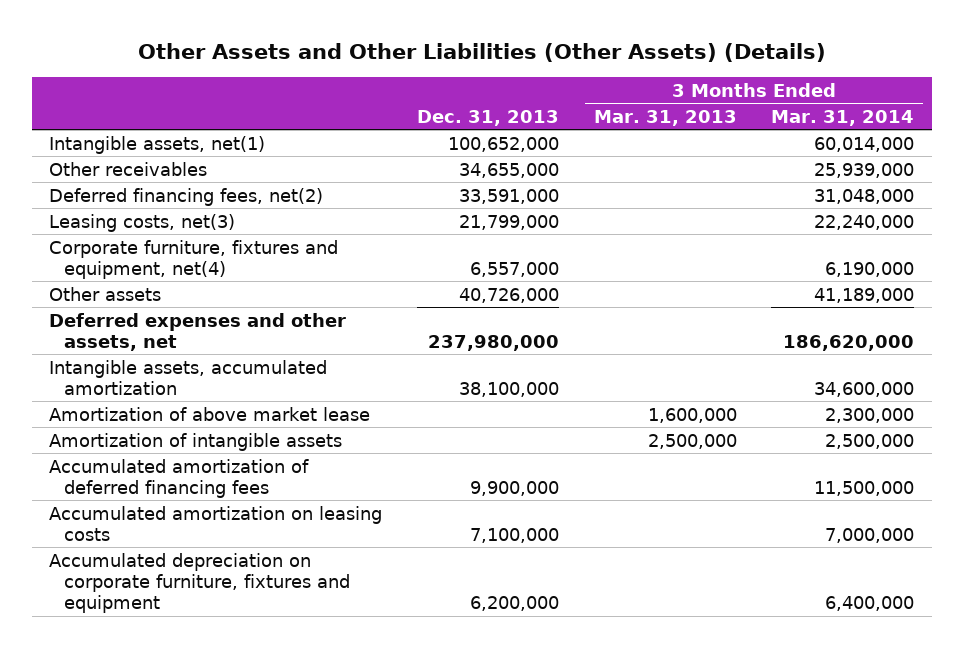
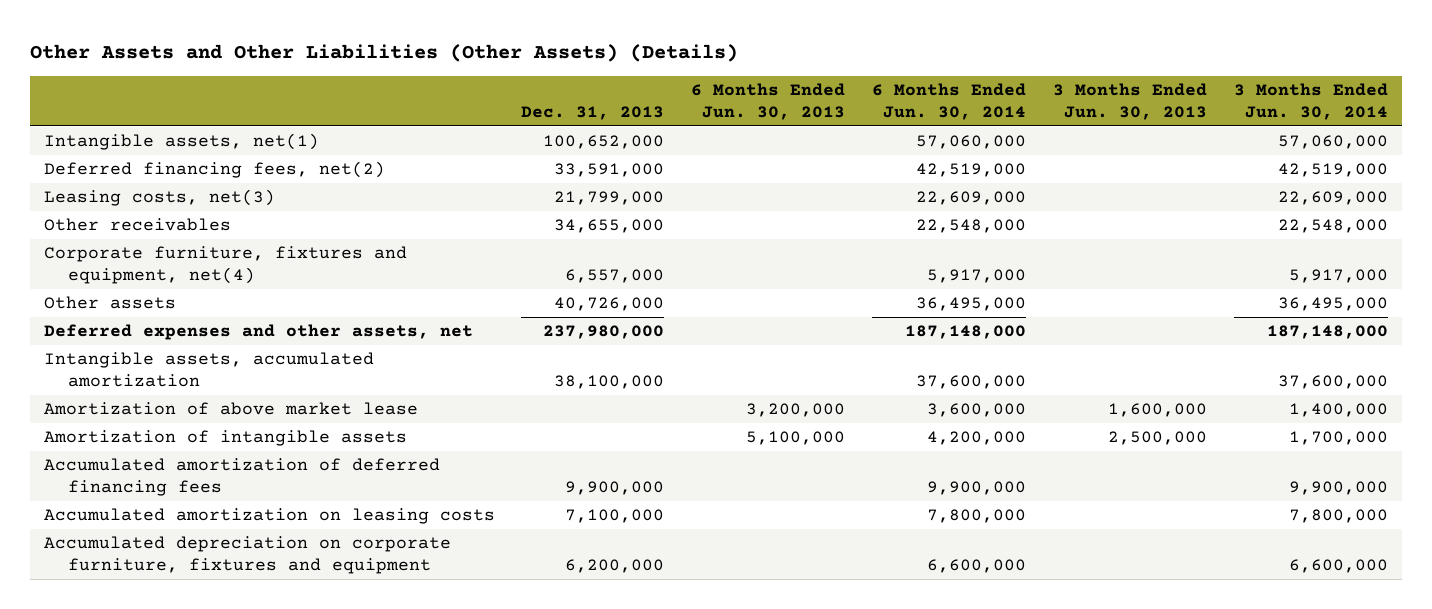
- | Dec. 31, 2013 | 3 Months Ended Mar. 31, 2013 | 3 Months Ended Mar. 31, 2014
+ | Dec. 31, 2013 | 6 Months Ended Jun. 30, 2013 | 6 Months Ended Jun. 30, 2014 | 3 Months Ended Jun. 30, 2013 | 3 Months Ended Jun. 30, 2014
moved down: Other receivables | 34,655,000 | | 22,548,000 | | 22,548,000

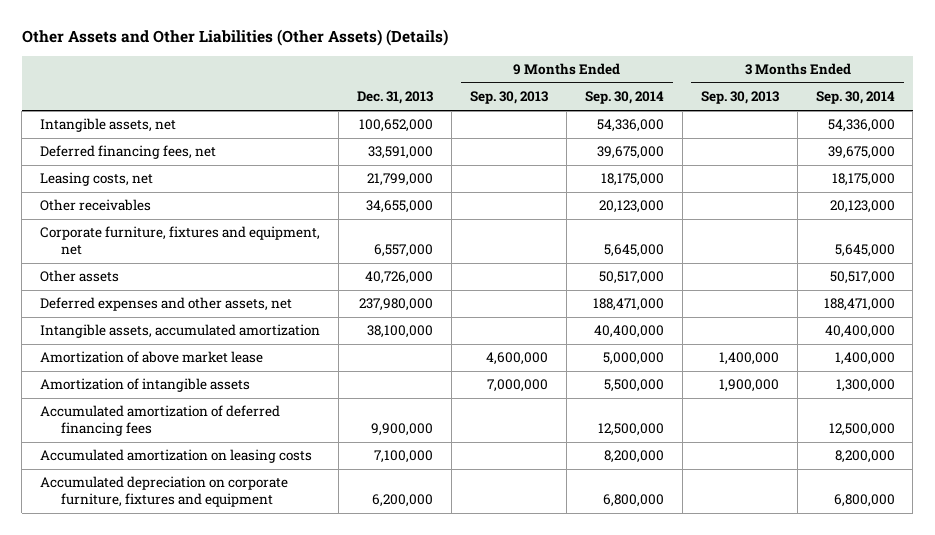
- | Dec. 31, 2013 | 6 Months Ended Jun. 30, 2013 | 6 Months Ended Jun. 30, 2014 | 3 Months Ended Jun. 30, 2013 | 3 Months Ended Jun. 30, 2014
+ | Dec. 31, 2013 | 9 Months Ended Sep. 30, 2013 | 9 Months Ended Sep. 30, 2014 | 3 Months Ended Sep. 30, 2013 | 3 Months Ended Sep. 30, 2014
- Intangible assets, net(1) | 100,652,000 | | 57,060,000 | | 57,060,000
- Deferred financing fees, net(2) | 33,591,000 | | 42,519,000 | | 42,519,000
- Leasing costs, net(3) | 21,799,000 | | 22,609,000 | | 22,609,000
+ Intangible assets, net | 100,652,000 | | 54,336,000 | | 54,336,000
+ Deferred financing fees, net | 33,591,000 | | 39,675,000 | | 39,675,000
+ Leasing costs, net | 21,799,000 | | 18,175,000 | | 18,175,000
- Corporate furniture, fixtures and equipment, net(4) | 6,557,000 | | 5,917,000 | | 5,917,000
+ Corporate furniture, fixtures and equipment, net | 6,557,000 | | 5,645,000 | | 5,645,000

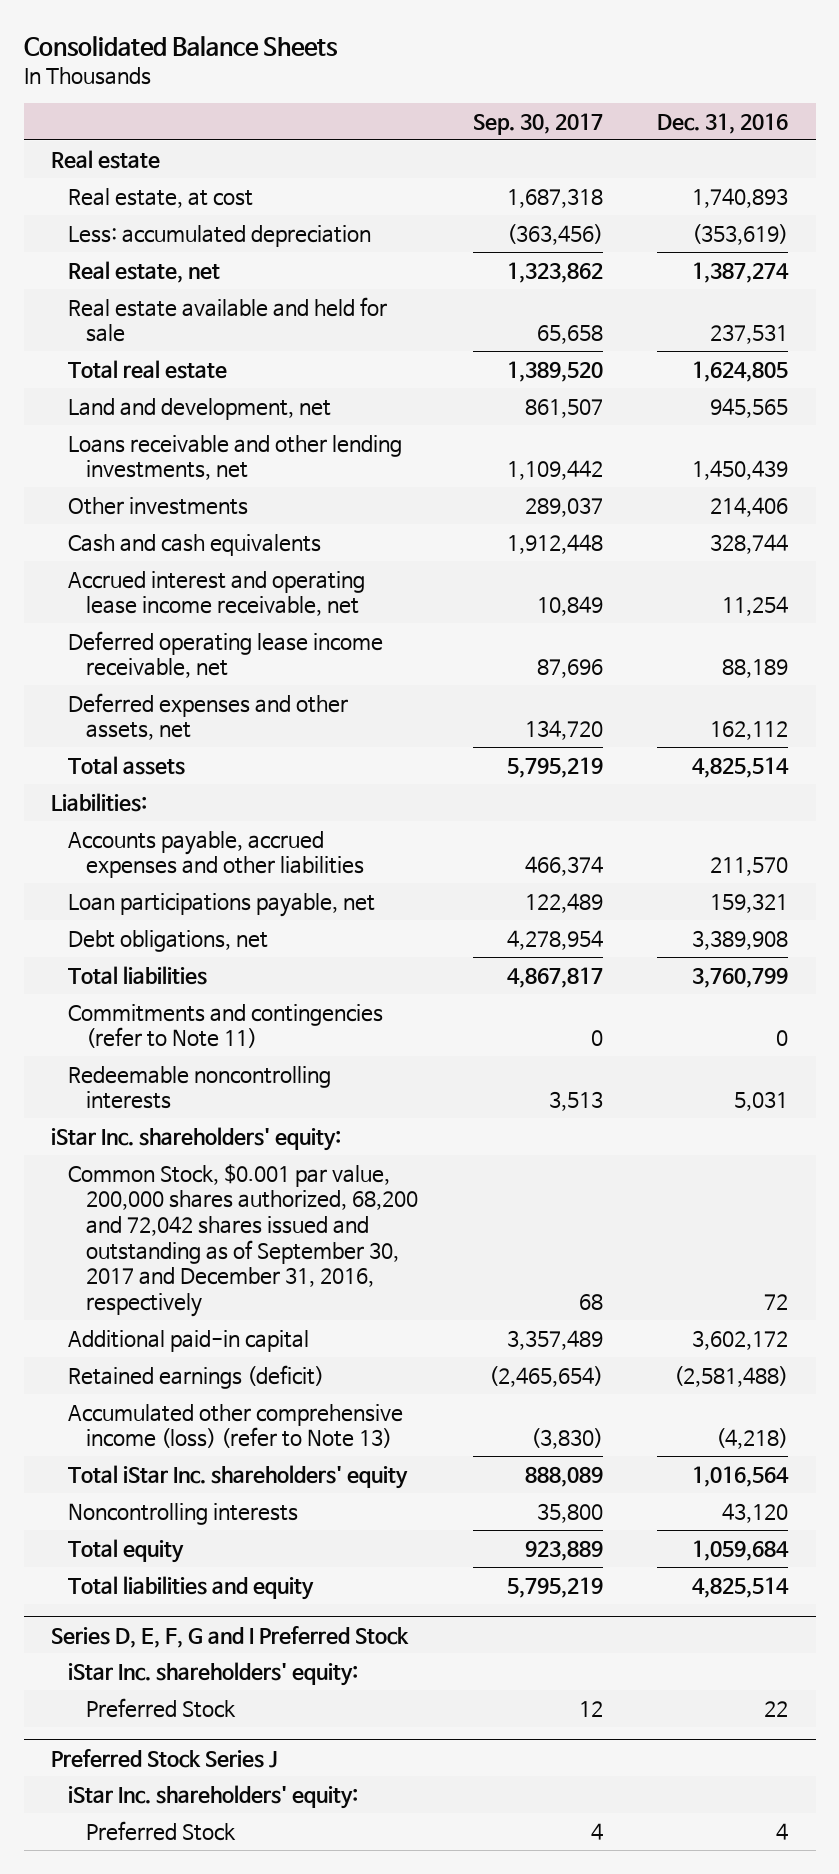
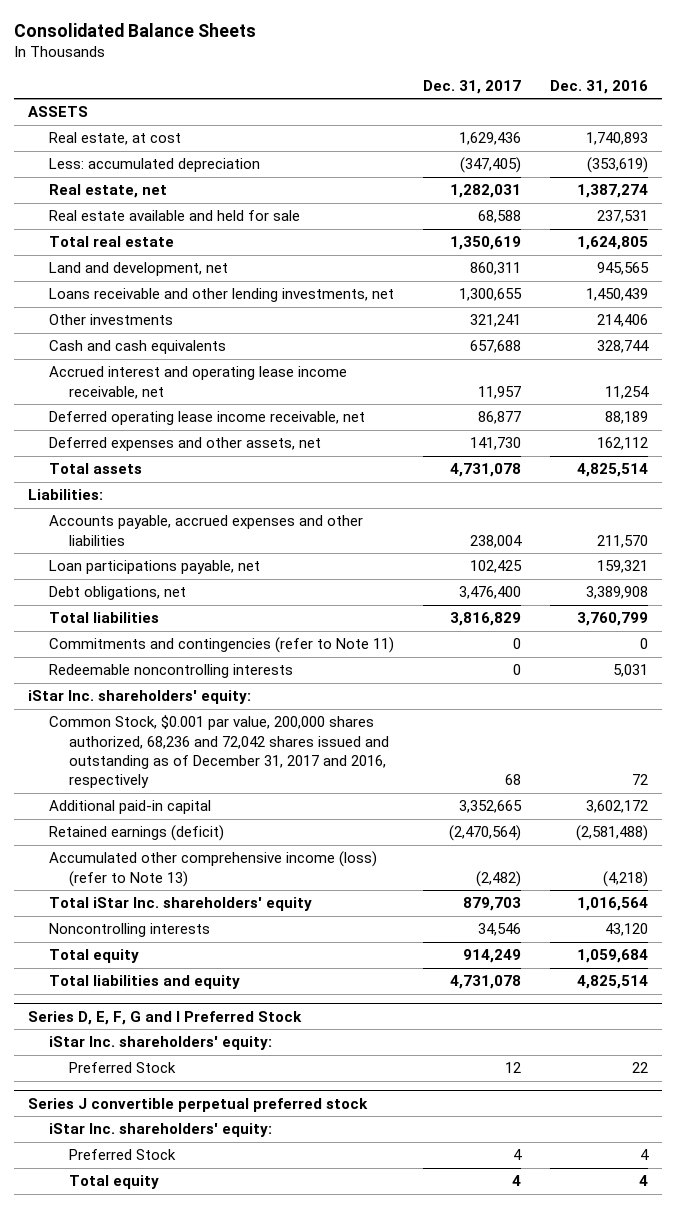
- | Sep. 30, 2017 | Dec. 31, 2016
+ | Dec. 31, 2017 | Dec. 31, 2016
- Real estate
+ ASSETS
- Common Stock, $0.001 par value, 200,000 shares authorized, 68,200 and 72,042 shares issued and outstanding as of September 30, 2017 and December 31, 2016, respectively | 68 | 72
+ Common Stock, $0.001 par value, 200,000 shares authorized, 68,236 and 72,042 shares issued and outstanding as of December 31, 2017 and 2016, respectively | 68 | 72
- Preferred Stock Series J
+ Series J convertible perpetual preferred stock
+ Total equity | 4 | 4

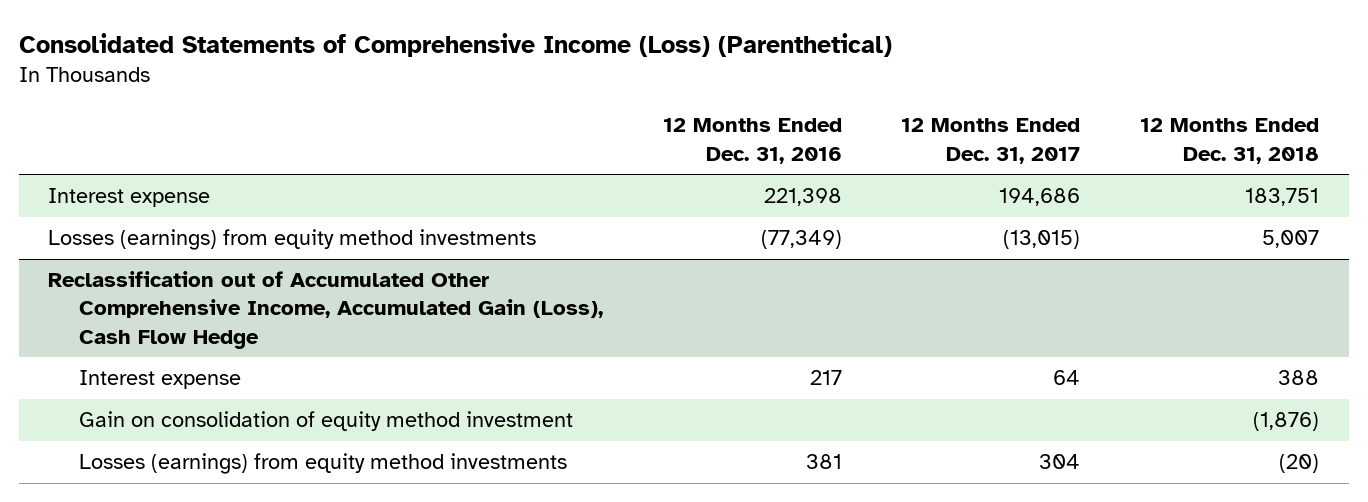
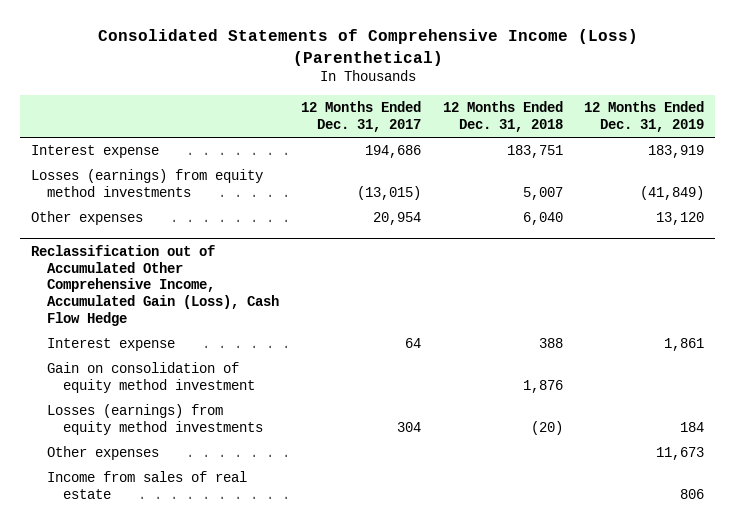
- | 12 Months Ended Dec. 31, 2016 | 12 Months Ended Dec. 31, 2017 | 12 Months Ended Dec. 31, 2018
+ | 12 Months Ended Dec. 31, 2017 | 12 Months Ended Dec. 31, 2018 | 12 Months Ended Dec. 31, 2019
+ Other expenses | 20,954 | 6,040 | 13,120
@ Reclassification out of Accumulated Other Comprehensive Income, Accumulated Gain (Loss), Cash Flow Hedge
- Gain on consolidation of equity method investment | | | (1,876)
+ Gain on consolidation of equity method investment | | 1,876 |
+ Other expenses | | | 11,673
+ Income from sales of real estate | | | 806

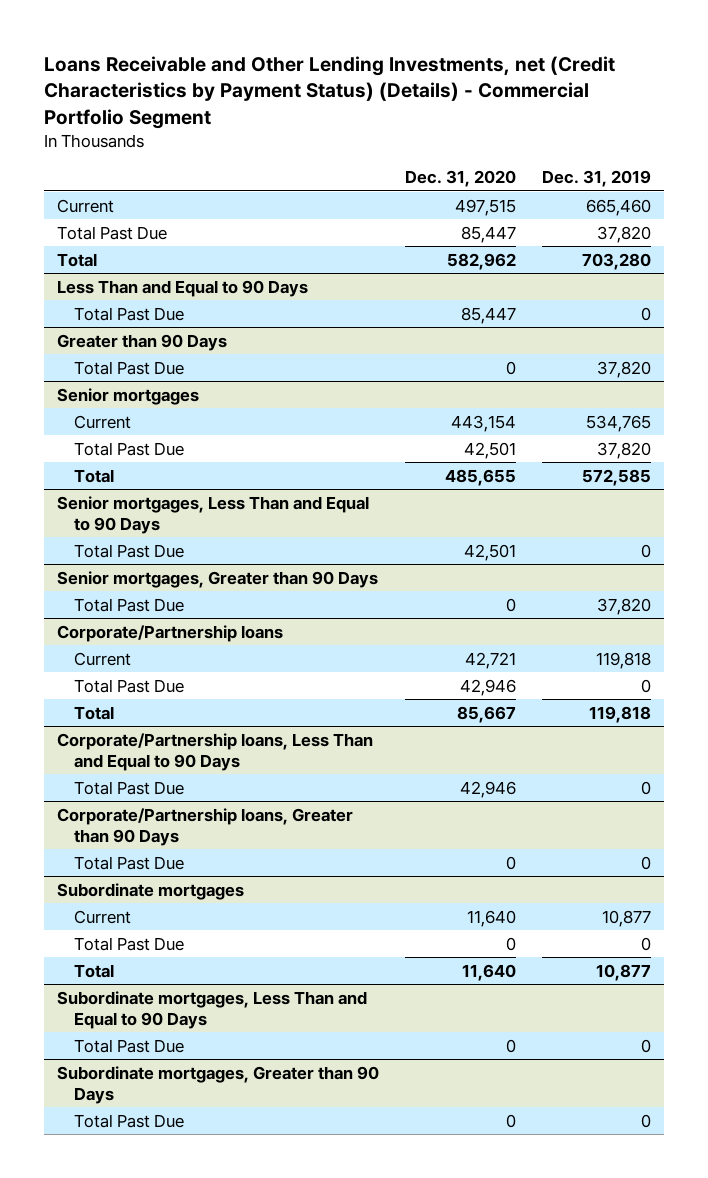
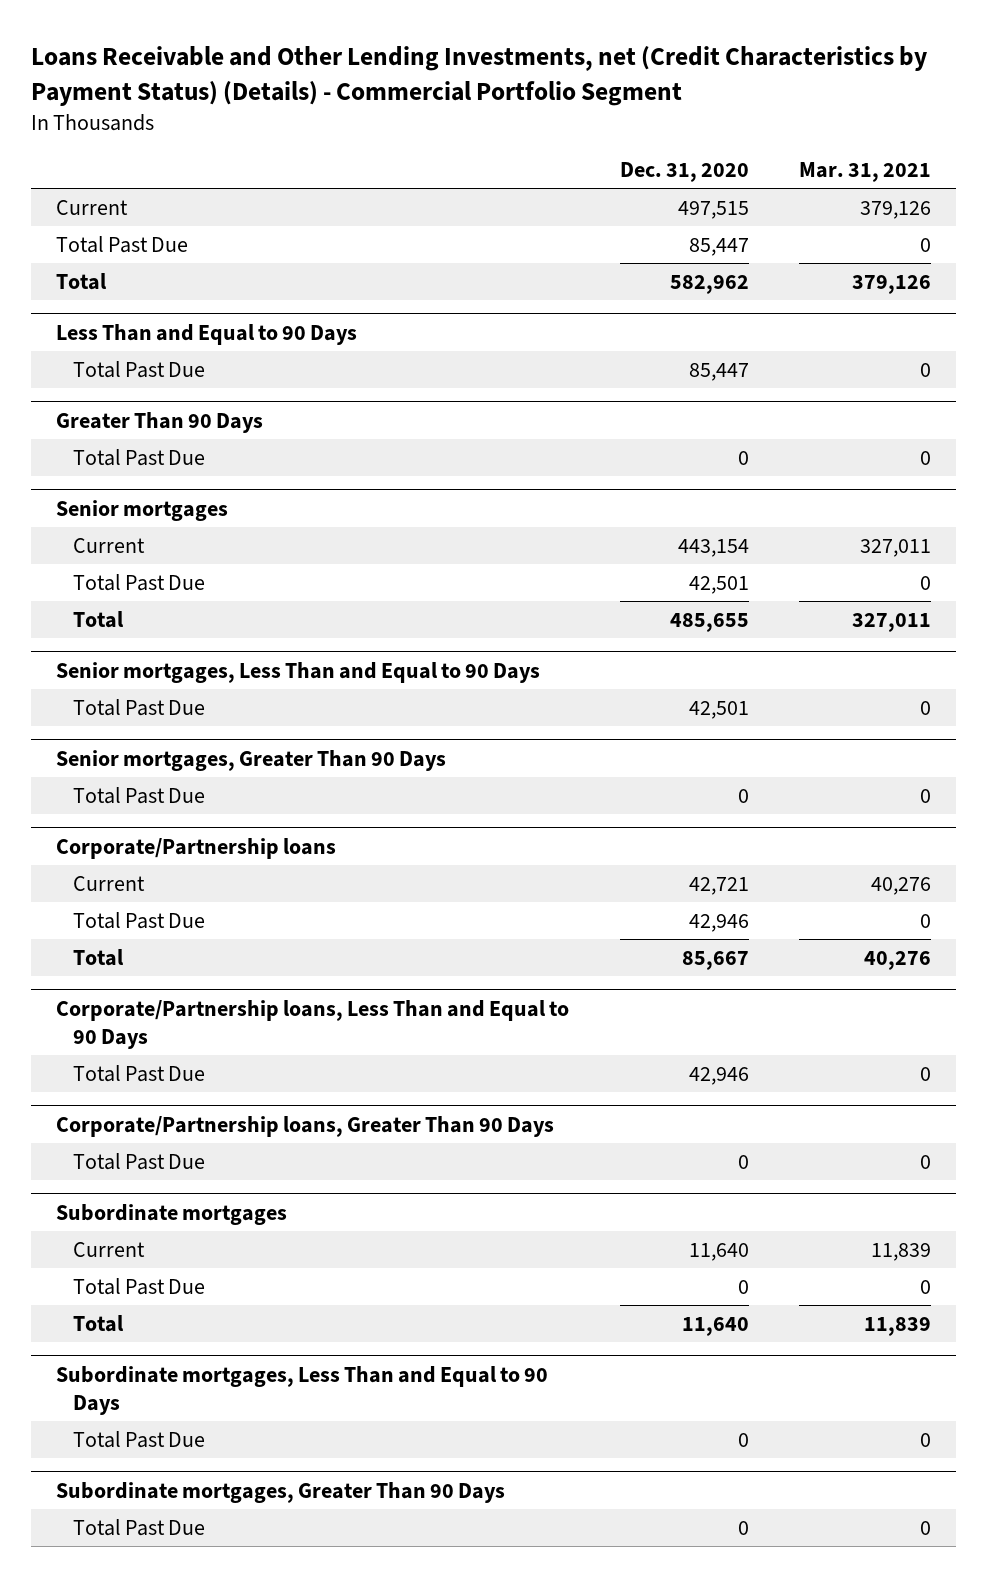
- | Dec. 31, 2020 | Dec. 31, 2019
+ | Dec. 31, 2020 | Mar. 31, 2021
- Greater than 90 Days
+ Greater Than 90 Days
- Senior mortgages, Greater than 90 Days
+ Senior mortgages, Greater Than 90 Days
- Corporate/Partnership loans, Greater than 90 Days
+ Corporate/Partnership loans, Greater Than 90 Days
- Subordinate mortgages, Greater than 90 Days
+ Subordinate mortgages, Greater Than 90 Days

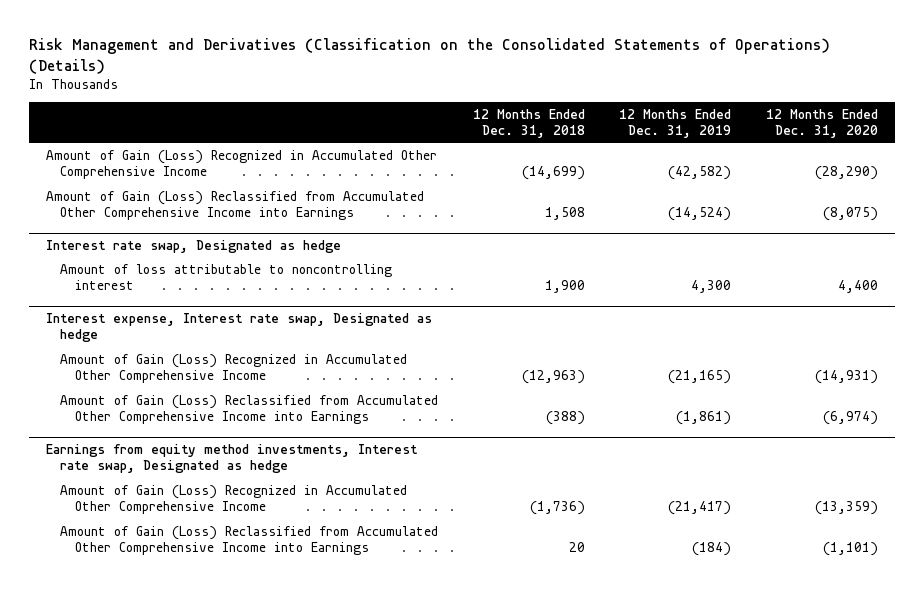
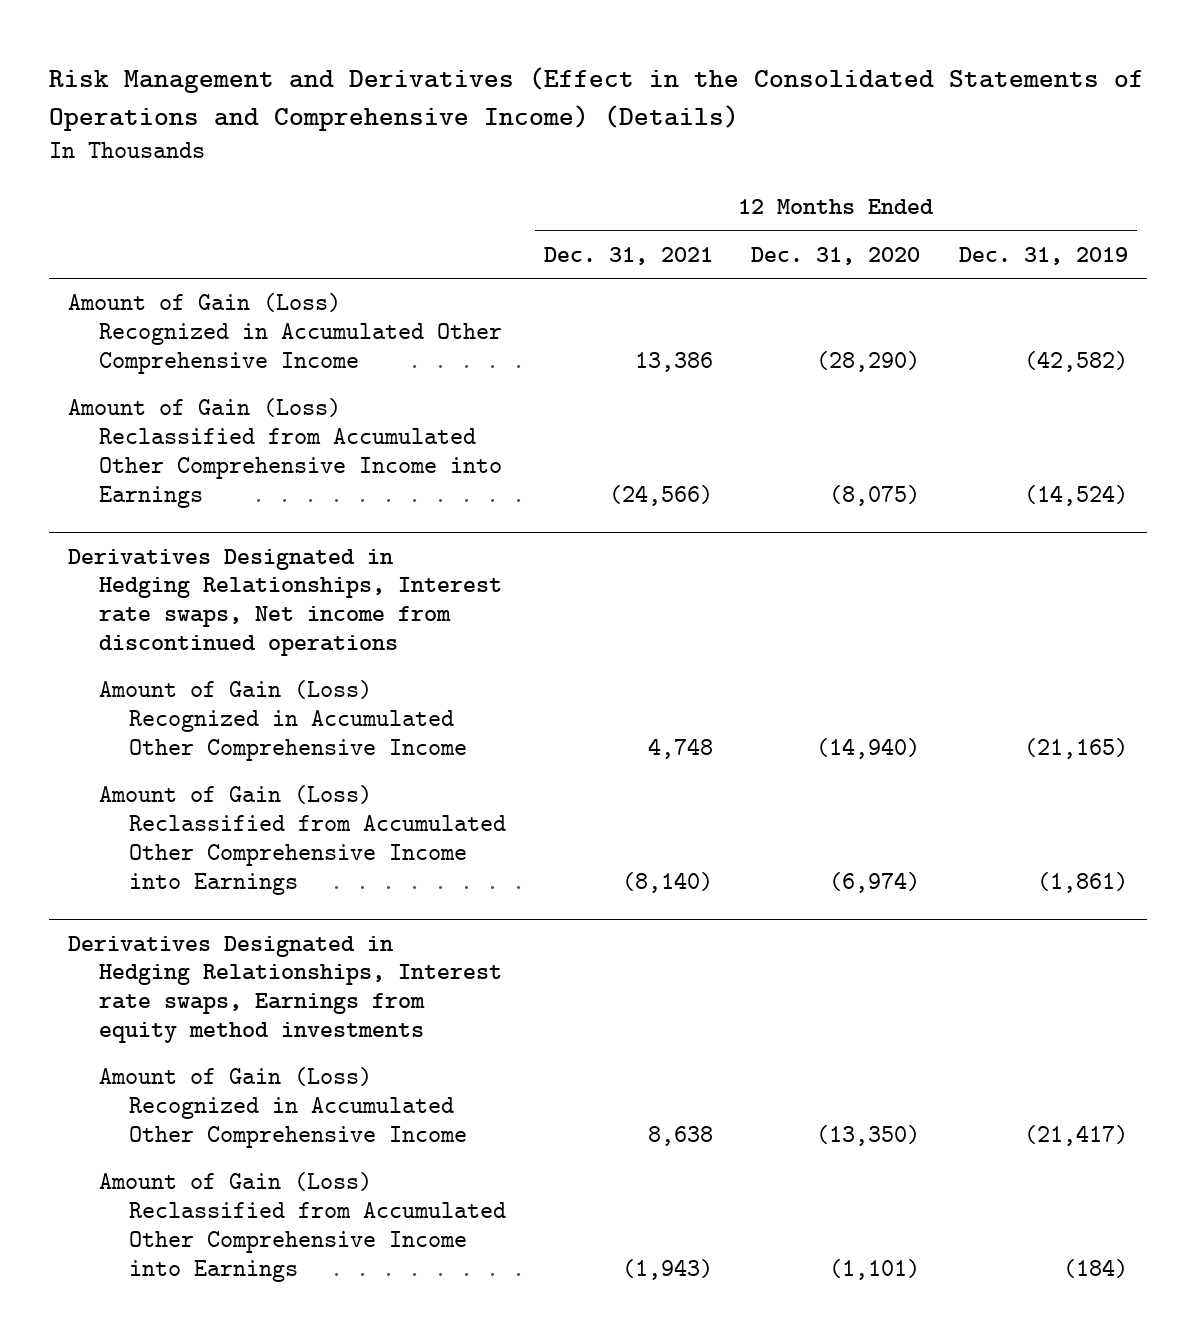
- Risk Management and Derivatives (Classification on the Consolidated Statements of Operations) (Details)
+ Risk Management and Derivatives (Effect in the Consolidated Statements of Operations and Comprehensive Income) (Details)
- | 12 Months Ended Dec. 31, 2018 | 12 Months Ended Dec. 31, 2019 | 12 Months Ended Dec. 31, 2020
+ | 12 Months Ended Dec. 31, 2021 | 12 Months Ended Dec. 31, 2020 | 12 Months Ended Dec. 31, 2019
- Interest rate swap, Designated as hedge
- Amount of loss attributable to noncontrolling interest | 1,900 | 4,300 | 4,400
- Interest expense, Interest rate swap, Designated as hedge
- Amount of Gain (Loss) Recognized in Accumulated Other Comprehensive Income | (12,963) | (21,165) | (14,931)
+ Derivatives Designated in Hedging Relationships, Interest rate swaps, Net income from discontinued operations
+ Amount of Gain (Loss) Recognized in Accumulated Other Comprehensive Income | 4,748 | (14,940) | (21,165)
- Earnings from equity method investments, Interest rate swap, Designated as hedge
- Amount of Gain (Loss) Recognized in Accumulated Other Comprehensive Income | (1,736) | (21,417) | (13,359)
+ Derivatives Designated in Hedging Relationships, Interest rate swaps, Earnings from equity method investments
+ Amount of Gain (Loss) Recognized in Accumulated Other Comprehensive Income | 8,638 | (13,350) | (21,417)

